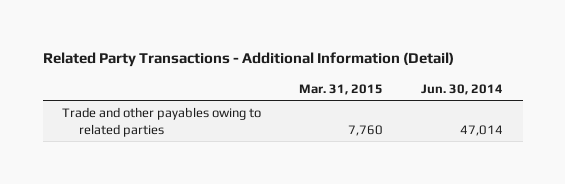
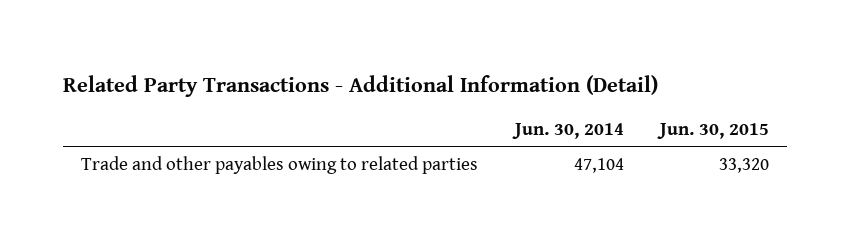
- | Mar. 31, 2015 | Jun. 30, 2014
+ | Jun. 30, 2014 | Jun. 30, 2015
- Trade and other payables owing to related parties | 7,760 | 47,014
+ Trade and other payables owing to related parties | 47,104 | 33,320

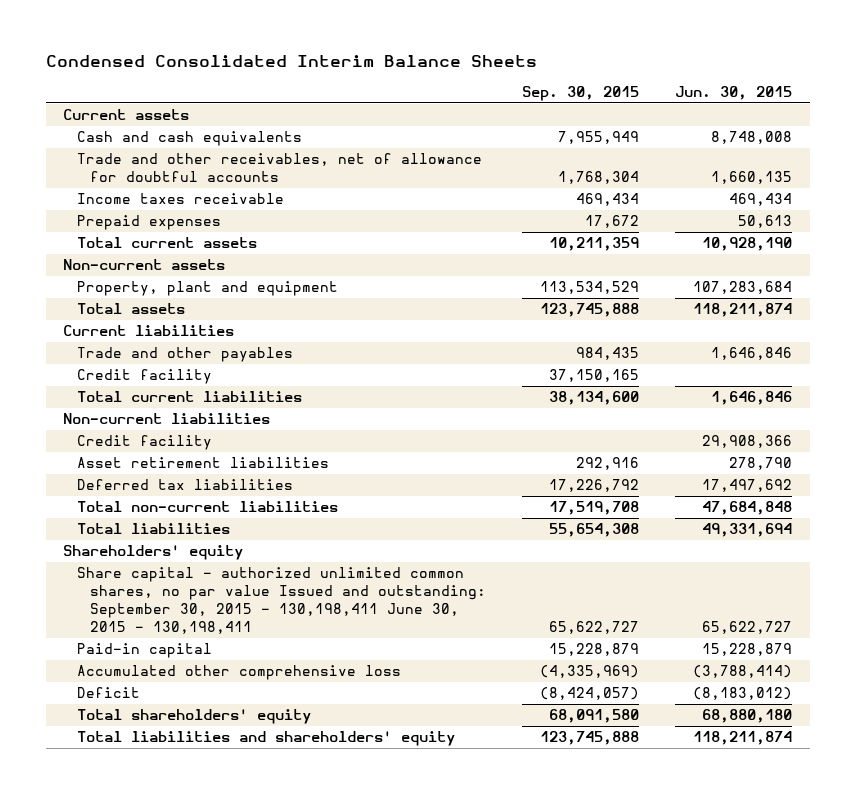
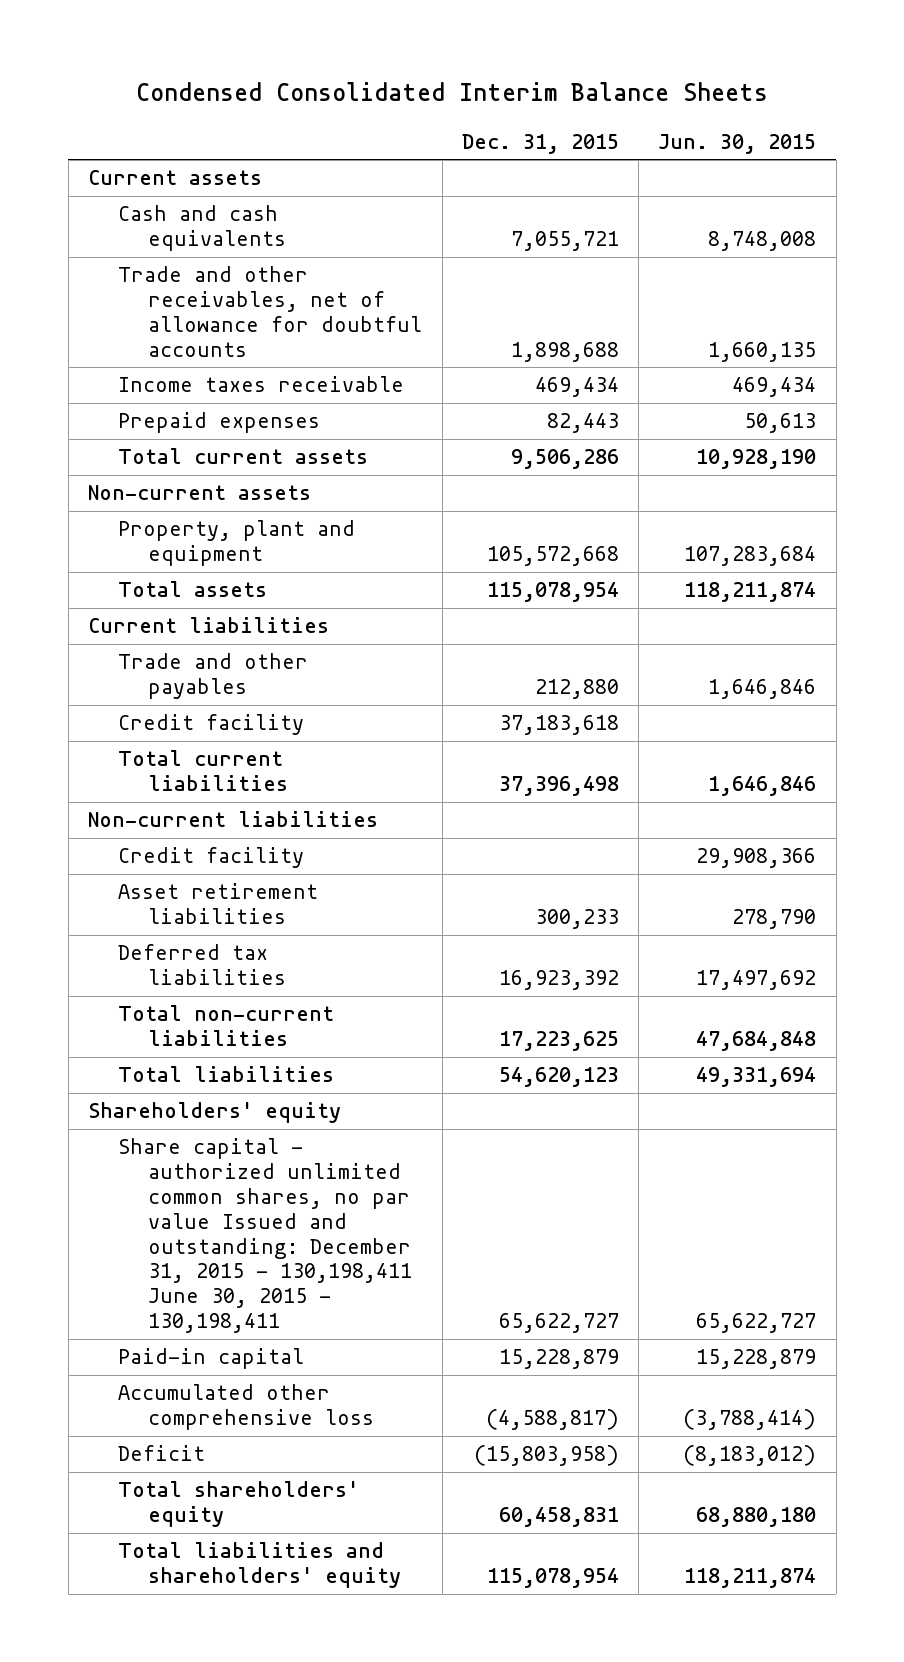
- | Sep. 30, 2015 | Jun. 30, 2015
+ | Dec. 31, 2015 | Jun. 30, 2015
- Share capital - authorized unlimited common shares, no par value Issued and outstanding: September 30, 2015 - 130,198,411 June 30, 2015 - 130,198,411 | 65,622,727 | 65,622,727
+ Share capital - authorized unlimited common shares, no par value Issued and outstanding: December 31, 2015 - 130,198,411 June 30, 2015 - 130,198,411 | 65,622,727 | 65,622,727

